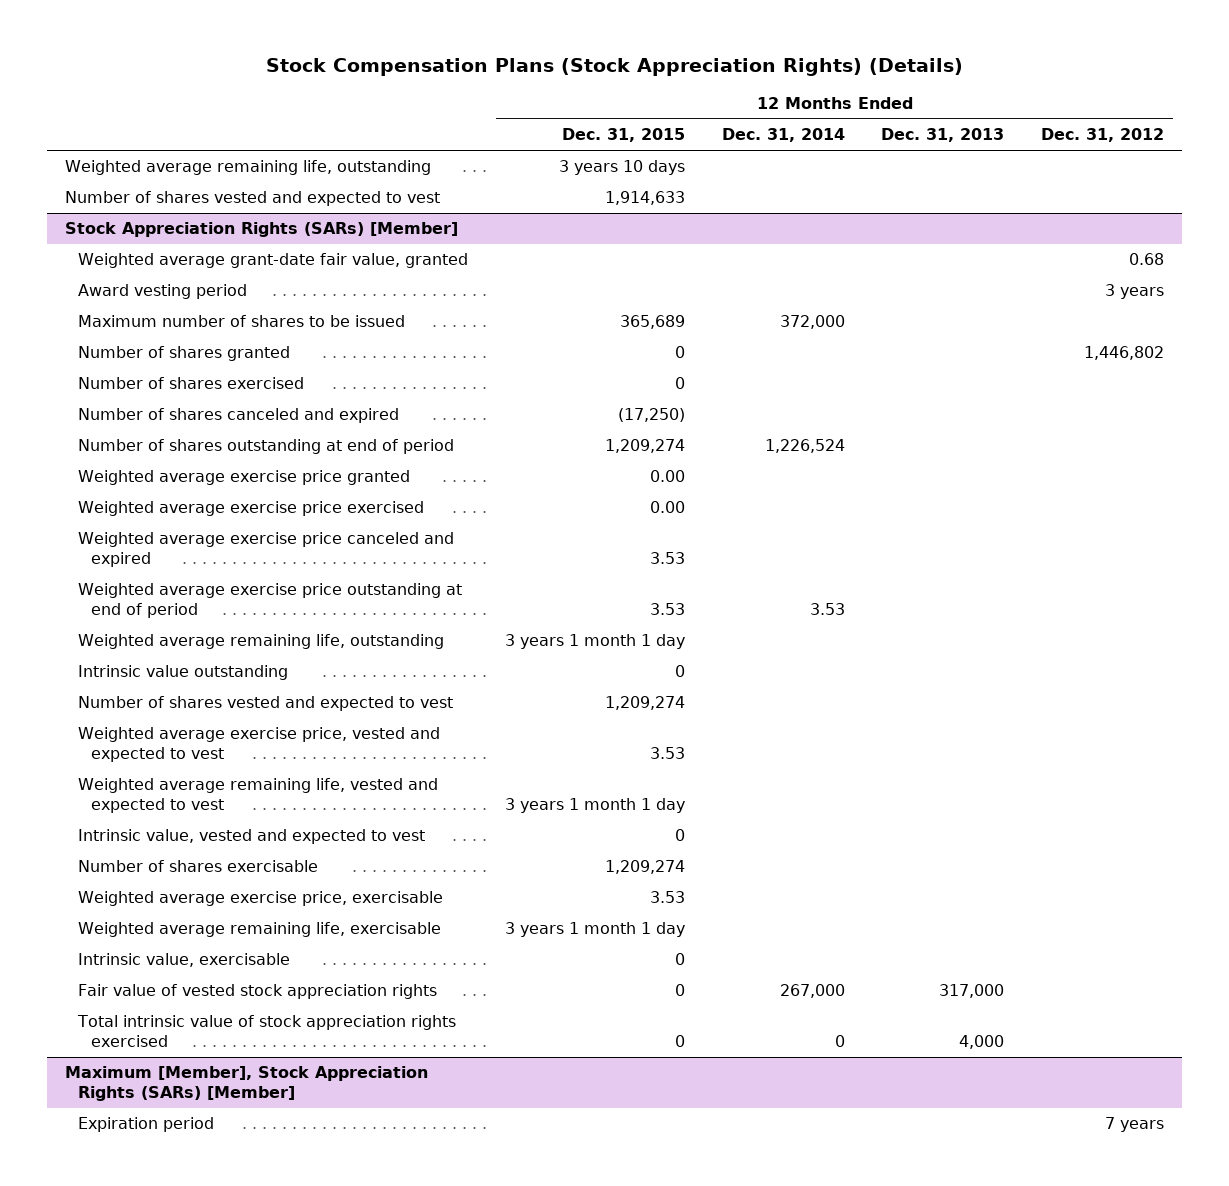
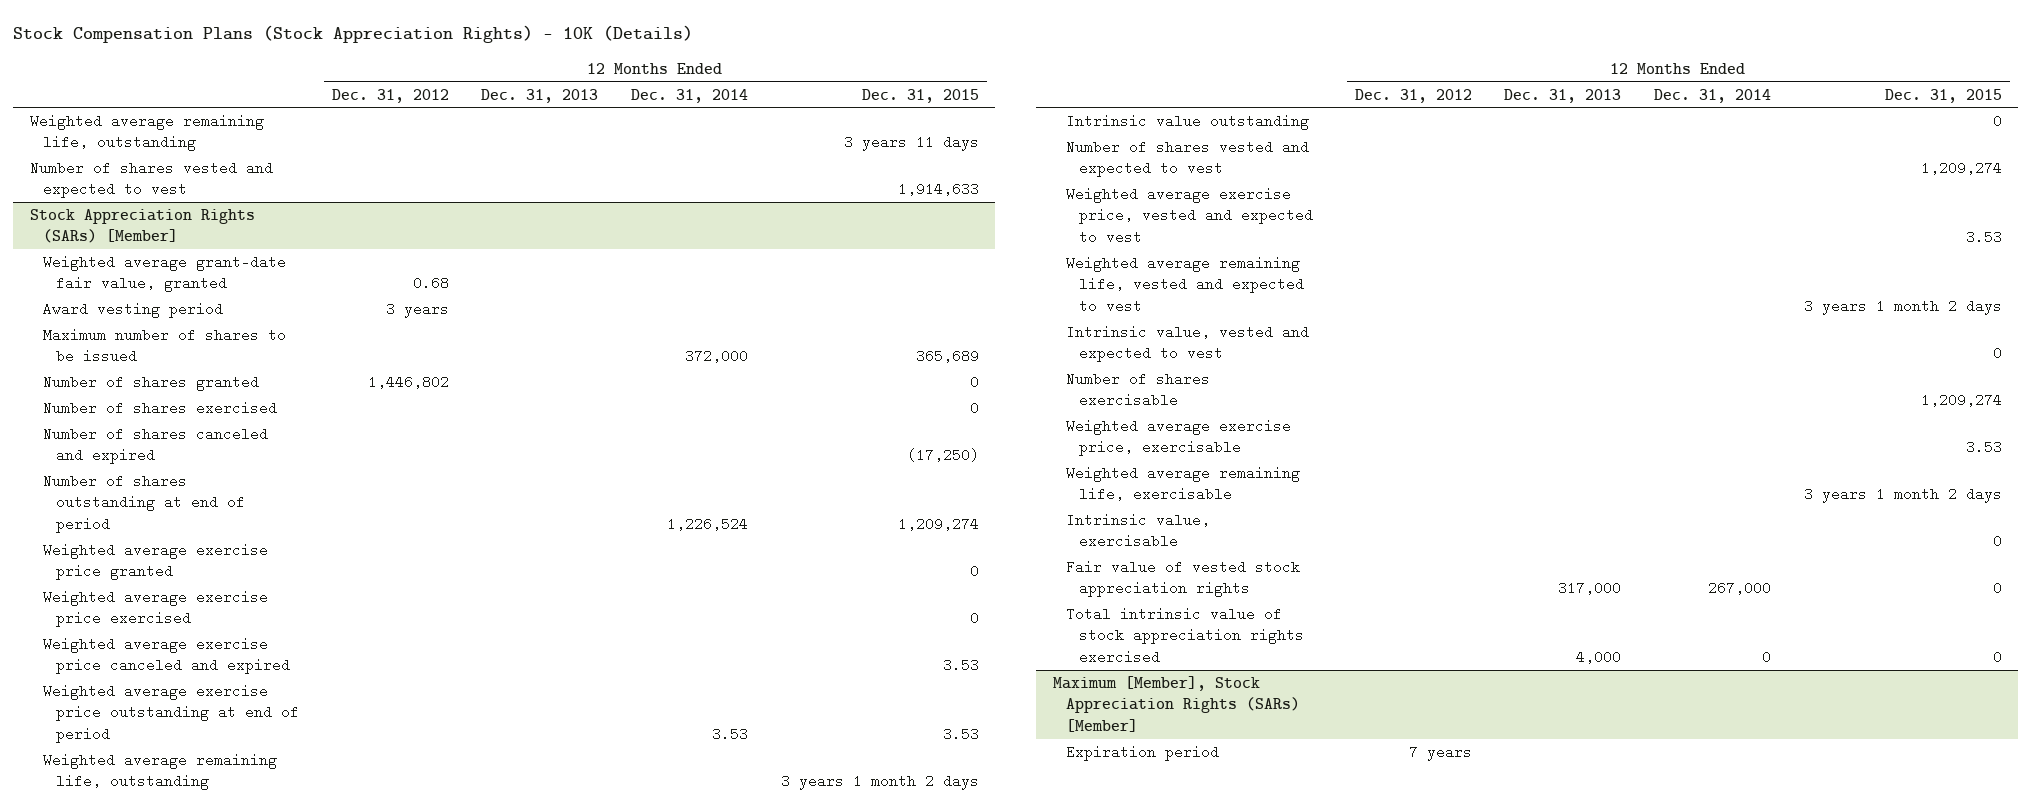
- Stock Compensation Plans (Stock Appreciation Rights) (Details)
+ Stock Compensation Plans (Stock Appreciation Rights) - 10K (Details)
- | 12 Months Ended Dec. 31, 2015 | 12 Months Ended Dec. 31, 2014 | 12 Months Ended Dec. 31, 2013 | 12 Months Ended Dec. 31, 2012
+ | 12 Months Ended Dec. 31, 2012 | 12 Months Ended Dec. 31, 2013 | 12 Months Ended Dec. 31, 2014 | 12 Months Ended Dec. 31, 2015
- Weighted average remaining life, outstanding | 3 years 10 days | | |
+ Weighted average remaining life, outstanding | | | | 3 years 11 days
@ Stock Appreciation Rights (SARs) [Member]
- Weighted average exercise price granted | 0.00 | | |
- Weighted average exercise price exercised | 0.00 | | |
+ Weighted average exercise price granted | | | | 0
+ Weighted average exercise price exercised | | | | 0
- Weighted average remaining life, outstanding | 3 years 1 month 1 day | | |
+ Weighted average remaining life, outstanding | | | | 3 years 1 month 2 days
- Weighted average remaining life, vested and expected to vest | 3 years 1 month 1 day | | |
+ Weighted average remaining life, vested and expected to vest | | | | 3 years 1 month 2 days
- Weighted average remaining life, exercisable | 3 years 1 month 1 day | | |
+ Weighted average remaining life, exercisable | | | | 3 years 1 month 2 days

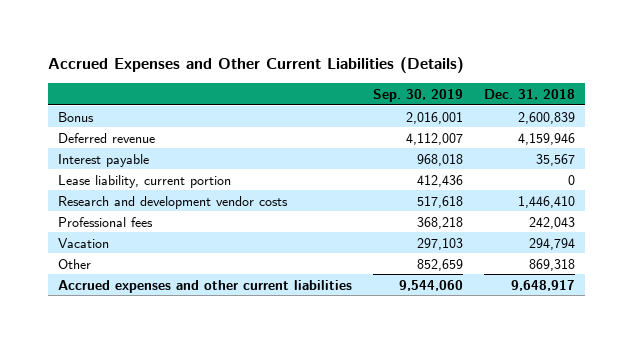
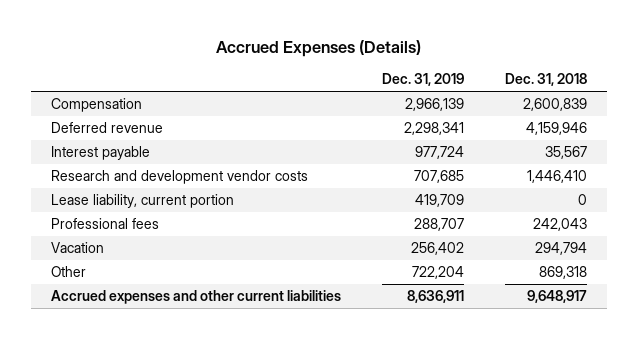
- Accrued Expenses and Other Current Liabilities (Details)
+ Accrued Expenses (Details)
- | Sep. 30, 2019 | Dec. 31, 2018
+ | Dec. 31, 2019 | Dec. 31, 2018
- Bonus | 2,016,001 | 2,600,839
+ Compensation | 2,966,139 | 2,600,839
moved down: Lease liability, current portion | 419,709 | 0

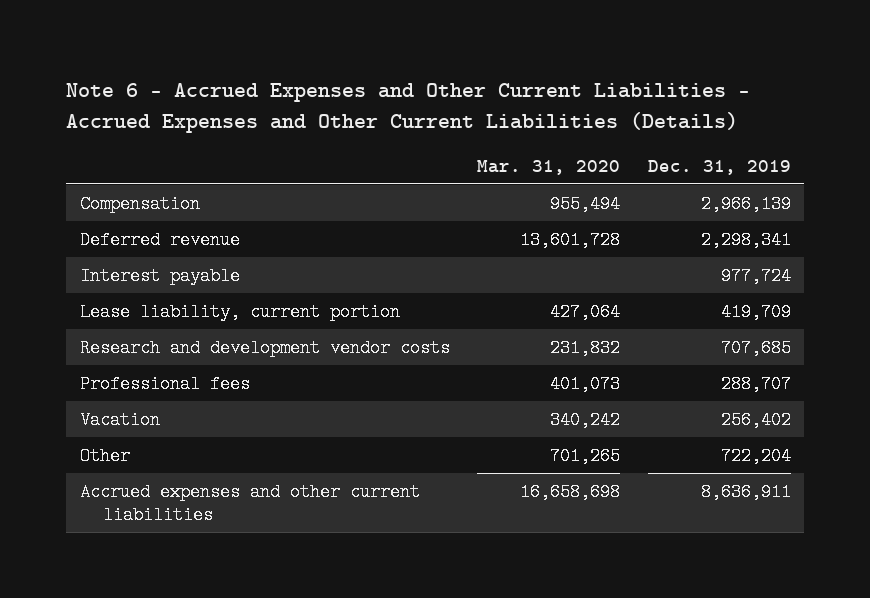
- Accrued Expenses (Details)
+ Note 6 - Accrued Expenses and Other Current Liabilities - Accrued Expenses and Other Current Liabilities (Details)
- | Dec. 31, 2019 | Dec. 31, 2018
+ | Mar. 31, 2020 | Dec. 31, 2019
moved down: Research and development vendor costs | 231,832 | 707,685

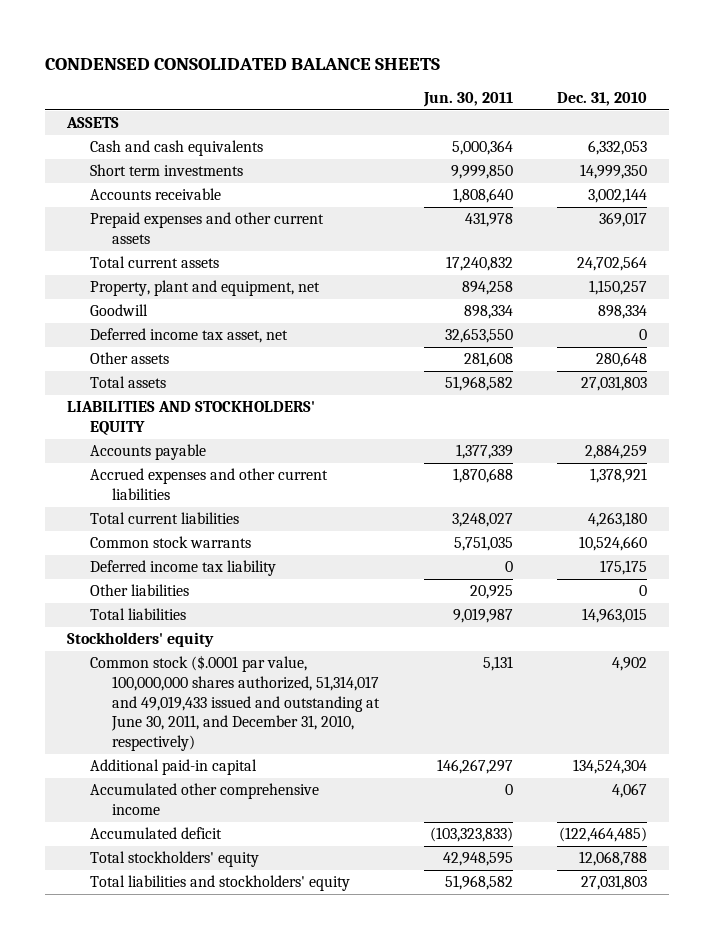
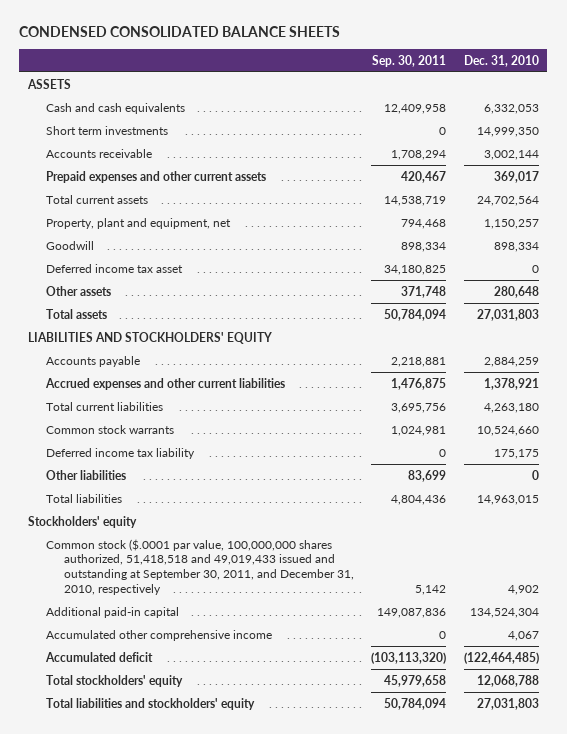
- | Jun. 30, 2011 | Dec. 31, 2010
+ | Sep. 30, 2011 | Dec. 31, 2010
- Deferred income tax asset, net | 32,653,550 | 0
+ Deferred income tax asset | 34,180,825 | 0
- Common stock ($.0001 par value, 100,000,000 shares authorized, 51,314,017 and 49,019,433 issued and outstanding at June 30, 2011, and December 31, 2010, respectively) | 5,131 | 4,902
+ Common stock ($.0001 par value, 100,000,000 shares authorized, 51,418,518 and 49,019,433 issued and outstanding at September 30, 2011, and December 31, 2010, respectively | 5,142 | 4,902

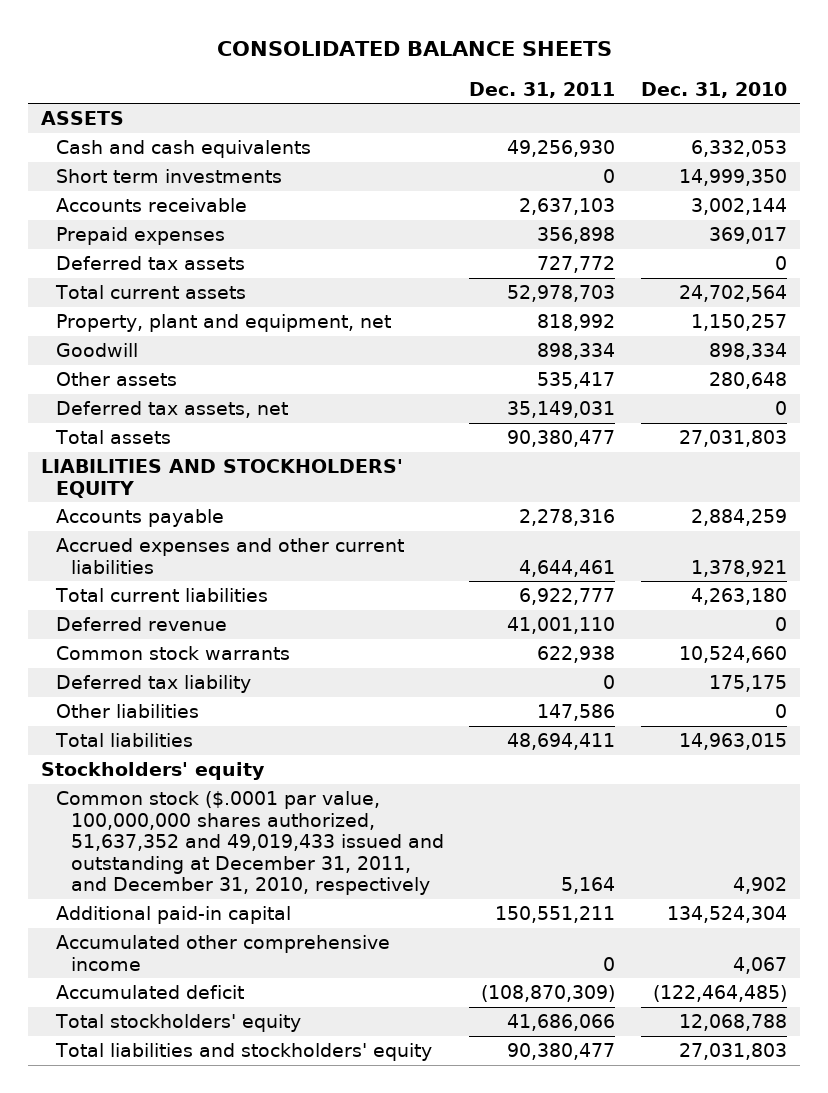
- CONDENSED CONSOLIDATED BALANCE SHEETS
+ CONSOLIDATED BALANCE SHEETS
- | Sep. 30, 2011 | Dec. 31, 2010
+ | Dec. 31, 2011 | Dec. 31, 2010
- Prepaid expenses and other current assets | 420,467 | 369,017
+ Prepaid expenses | 356,898 | 369,017
+ Deferred tax assets | 727,772 | 0
- Deferred income tax asset | 34,180,825 | 0
+ Deferred tax assets, net | 35,149,031 | 0
+ Deferred revenue | 41,001,110 | 0
- Deferred income tax liability | 0 | 175,175
+ Deferred tax liability | 0 | 175,175
- Common stock ($.0001 par value, 100,000,000 shares authorized, 51,418,518 and 49,019,433 issued and outstanding at September 30, 2011, and December 31, 2010, respectively | 5,142 | 4,902
+ Common stock ($.0001 par value, 100,000,000 shares authorized, 51,637,352 and 49,019,433 issued and outstanding at December 31, 2011, and December 31, 2010, respectively | 5,164 | 4,902

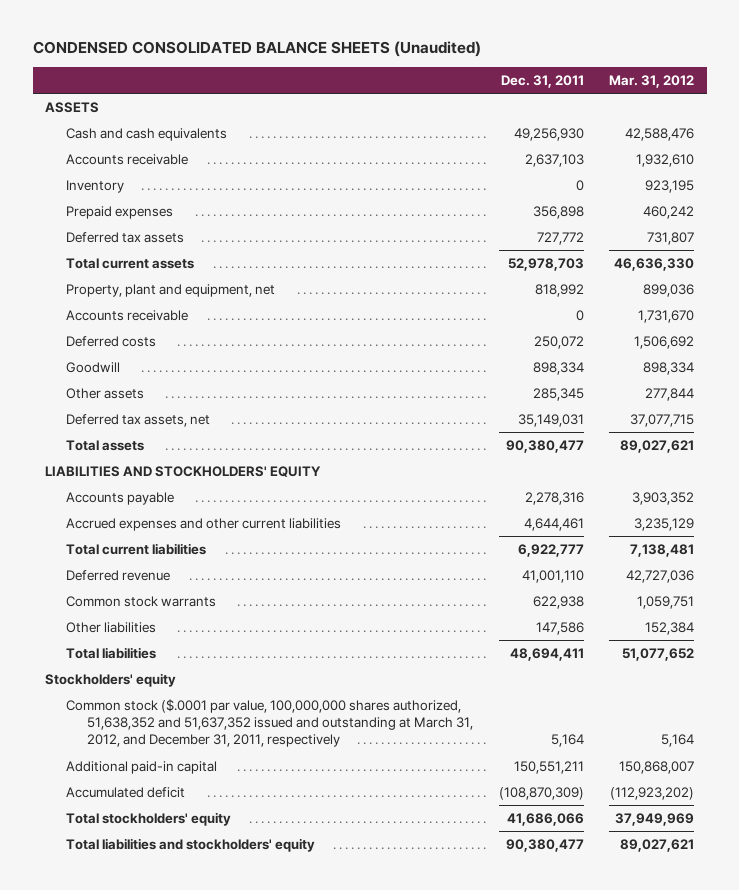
- CONSOLIDATED BALANCE SHEETS
+ CONDENSED CONSOLIDATED BALANCE SHEETS (Unaudited)
- | Dec. 31, 2011 | Dec. 31, 2010
+ | Dec. 31, 2011 | Mar. 31, 2012
- Short term investments | 0 | 14,999,350
+ Inventory | 0 | 923,195
+ Accounts receivable | 0 | 1,731,670
+ Deferred costs | 250,072 | 1,506,692
- Other assets | 535,417 | 280,648
+ Other assets | 285,345 | 277,844
- Deferred tax liability | 0 | 175,175
- Common stock ($.0001 par value, 100,000,000 shares authorized, 51,637,352 and 49,019,433 issued and outstanding at December 31, 2011, and December 31, 2010, respectively | 5,164 | 4,902
+ Common stock ($.0001 par value, 100,000,000 shares authorized, 51,638,352 and 51,637,352 issued and outstanding at March 31, 2012, and December 31, 2011, respectively | 5,164 | 5,164
- Accumulated other comprehensive income | 0 | 4,067

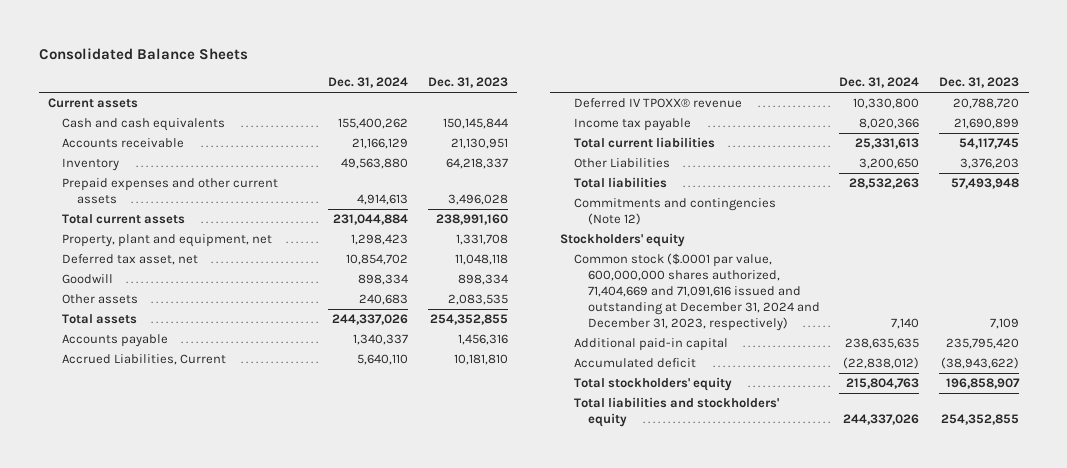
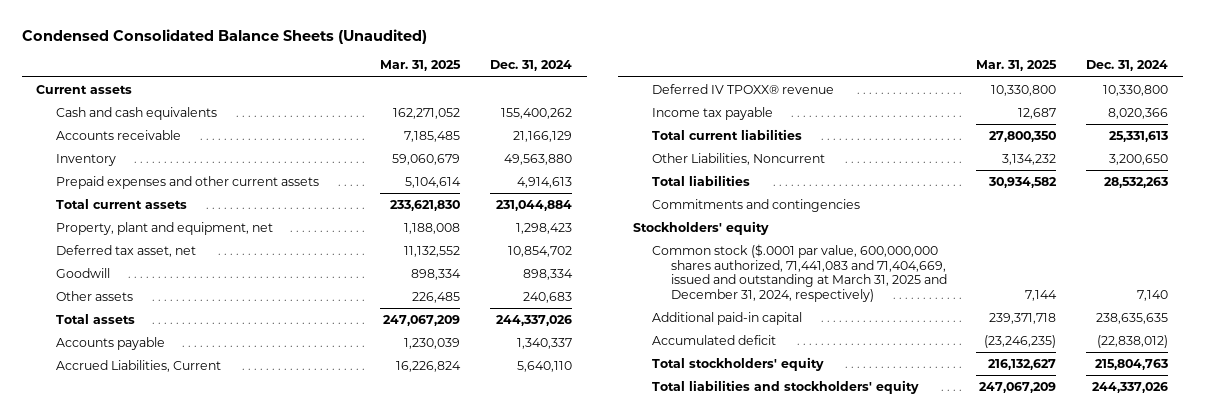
- Consolidated Balance Sheets
+ Condensed Consolidated Balance Sheets (Unaudited)
- | Dec. 31, 2024 | Dec. 31, 2023
+ | Mar. 31, 2025 | Dec. 31, 2024
- Other Liabilities | 3,200,650 | 3,376,203
+ Other Liabilities, Noncurrent | 3,134,232 | 3,200,650
- Commitments and contingencies (Note 12)
+ Commitments and contingencies
- Common stock ($.0001 par value, 600,000,000 shares authorized, 71,404,669 and 71,091,616 issued and outstanding at December 31, 2024 and December 31, 2023, respectively) | 7,140 | 7,109
+ Common stock ($.0001 par value, 600,000,000 shares authorized, 71,441,083 and 71,404,669, issued and outstanding at March 31, 2025 and December 31, 2024, respectively) | 7,144 | 7,140

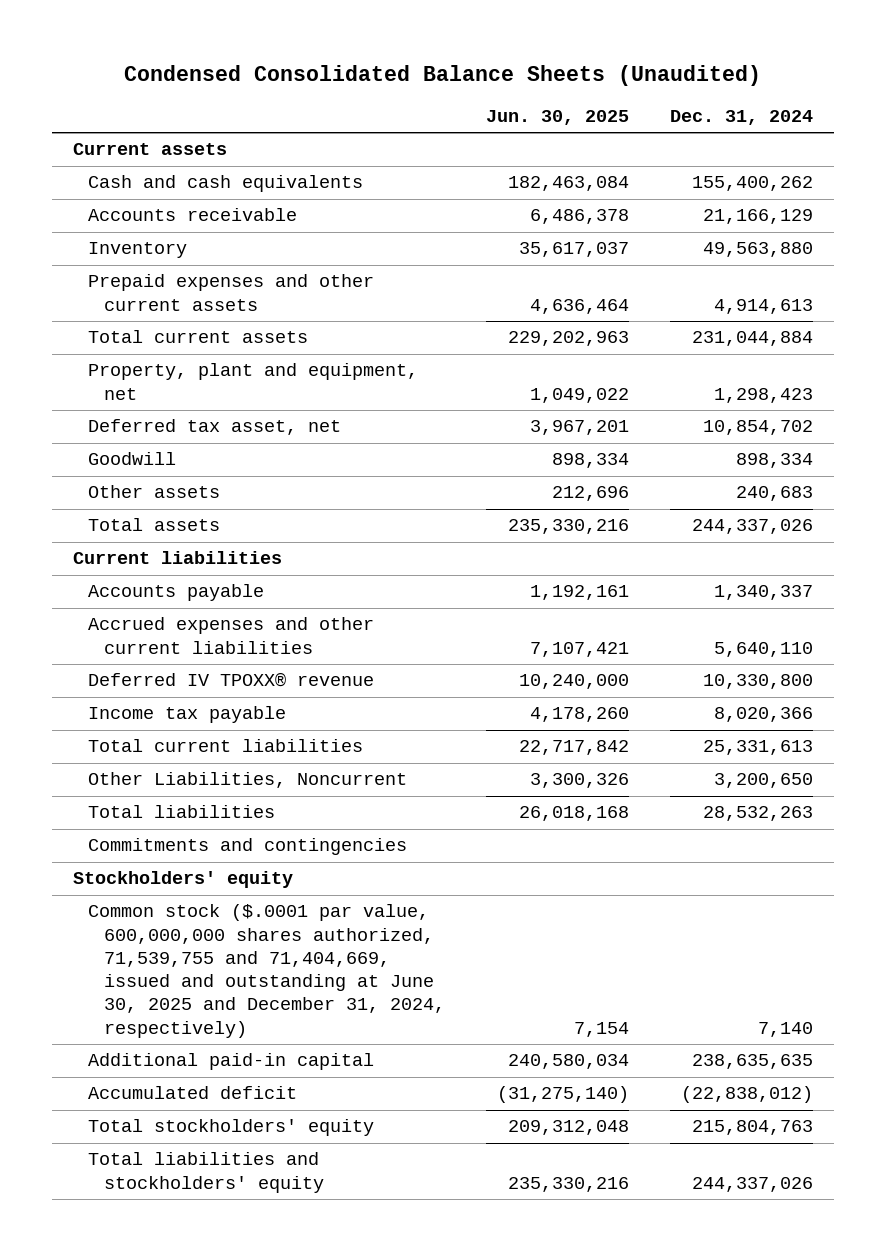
- | Mar. 31, 2025 | Dec. 31, 2024
+ | Jun. 30, 2025 | Dec. 31, 2024
+ Current liabilities
- Accrued Liabilities, Current | 16,226,824 | 5,640,110
+ Accrued expenses and other current liabilities | 7,107,421 | 5,640,110
- Common stock ($.0001 par value, 600,000,000 shares authorized, 71,441,083 and 71,404,669, issued and outstanding at March 31, 2025 and December 31, 2024, respectively) | 7,144 | 7,140
+ Common stock ($.0001 par value, 600,000,000 shares authorized, 71,539,755 and 71,404,669, issued and outstanding at June 30, 2025 and December 31, 2024, respectively) | 7,154 | 7,140

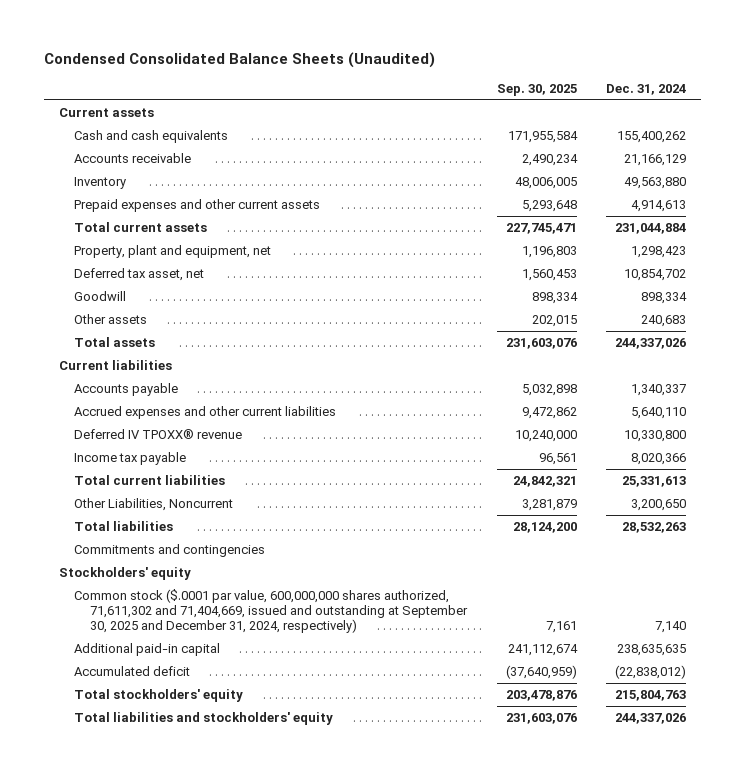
- | Jun. 30, 2025 | Dec. 31, 2024
+ | Sep. 30, 2025 | Dec. 31, 2024
- Common stock ($.0001 par value, 600,000,000 shares authorized, 71,539,755 and 71,404,669, issued and outstanding at June 30, 2025 and December 31, 2024, respectively) | 7,154 | 7,140
+ Common stock ($.0001 par value, 600,000,000 shares authorized, 71,611,302 and 71,404,669, issued and outstanding at September 30, 2025 and December 31, 2024, respectively) | 7,161 | 7,140

